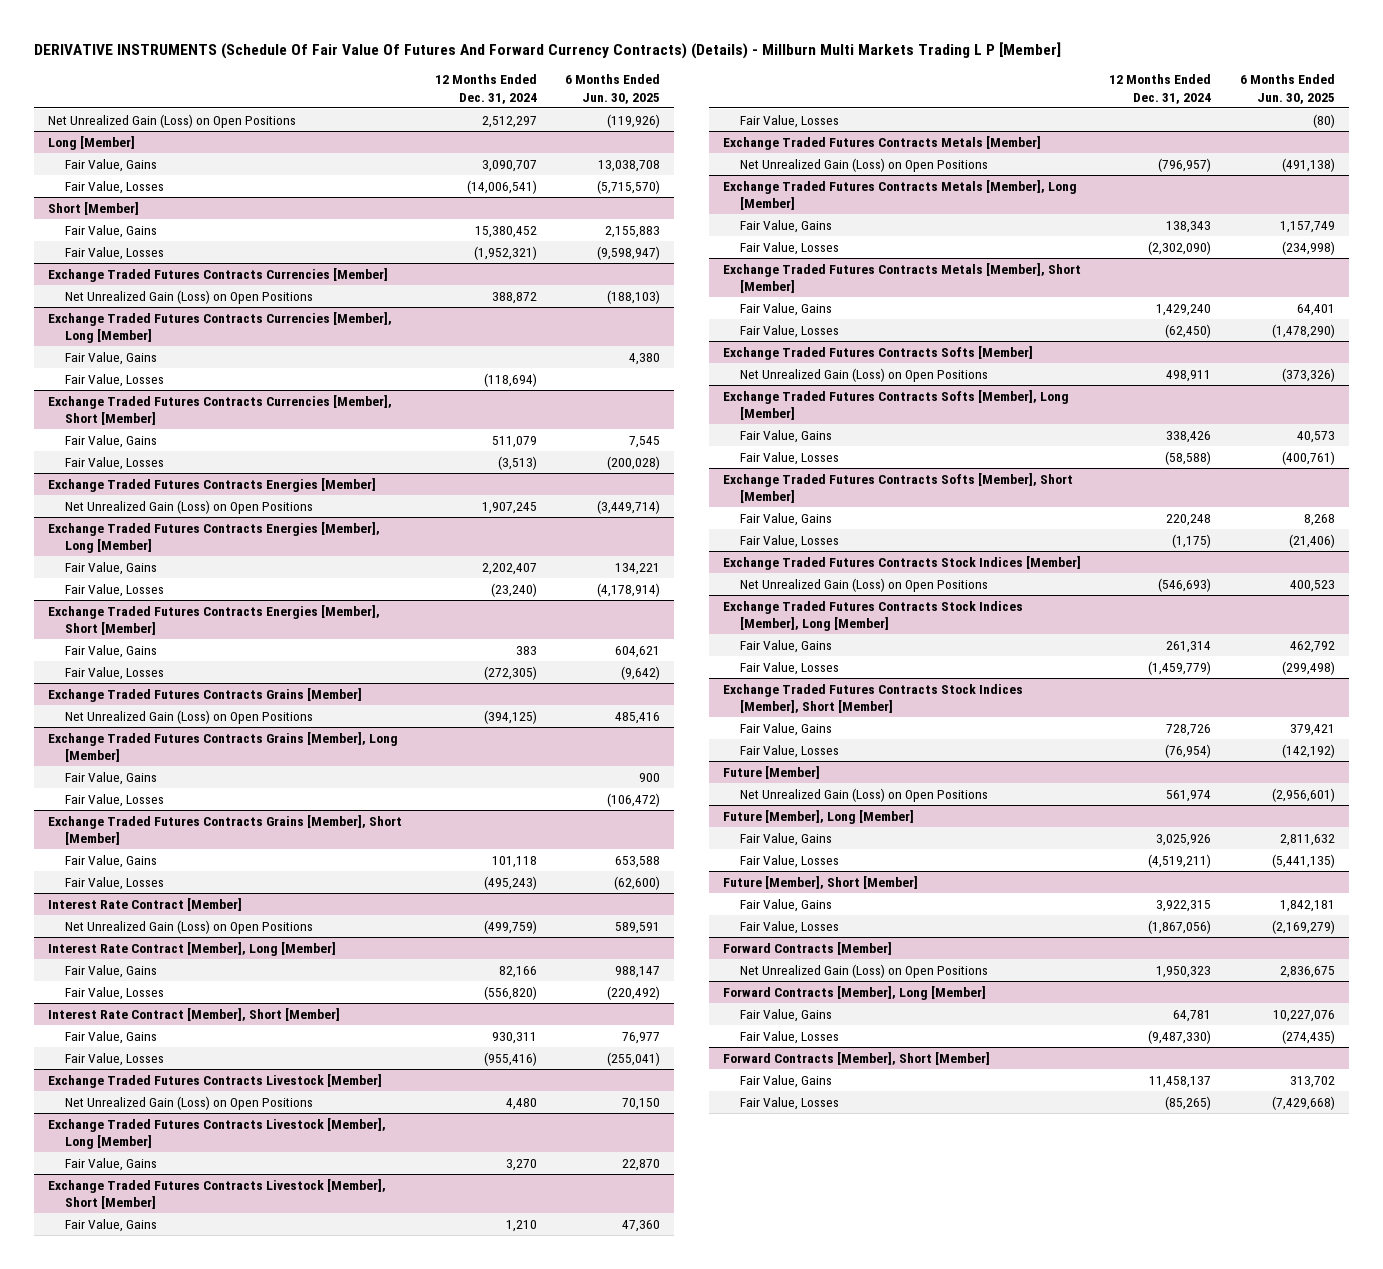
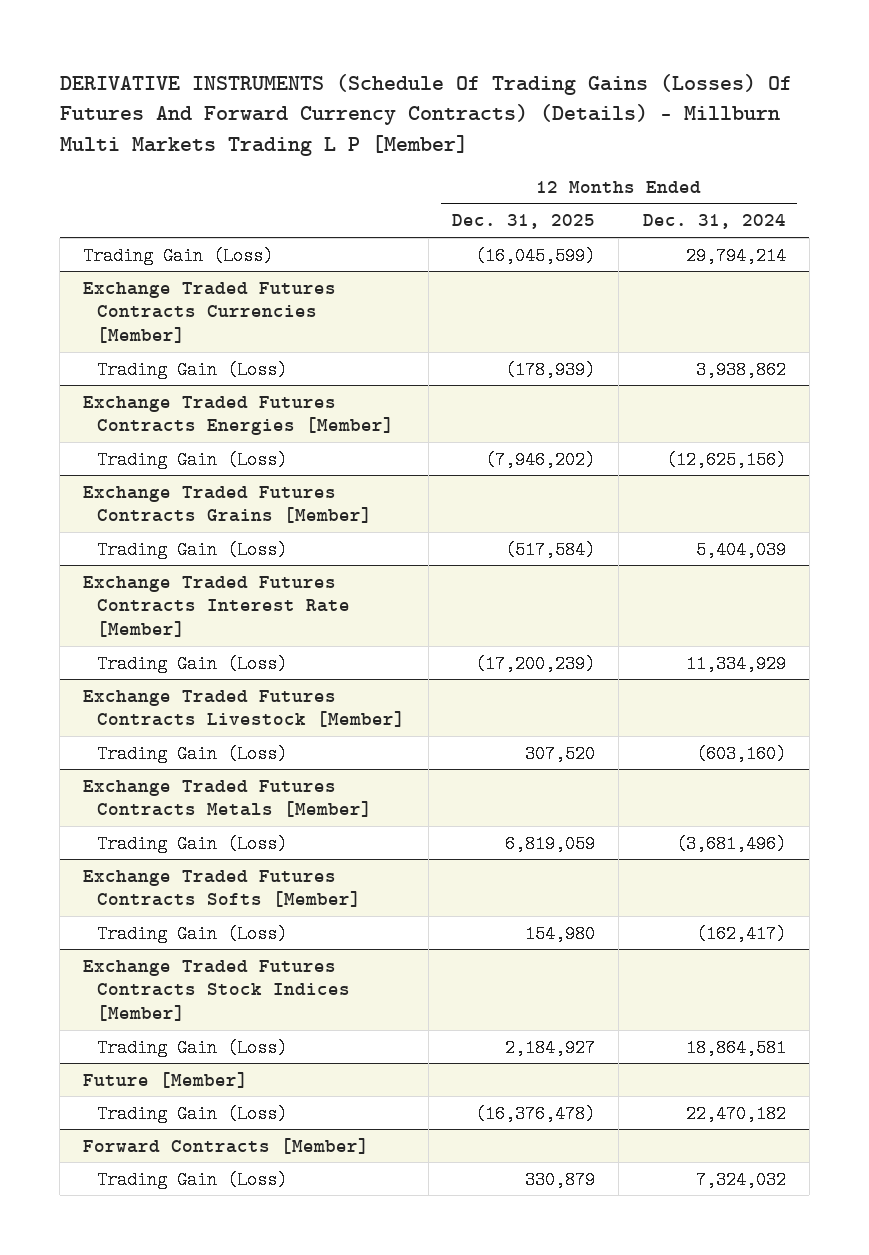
- DERIVATIVE INSTRUMENTS (Schedule Of Fair Value Of Futures And Forward Currency Contracts) (Details) - Millburn Multi Markets Trading L P [Member]
+ DERIVATIVE INSTRUMENTS (Schedule Of Trading Gains (Losses) Of Futures And Forward Currency Contracts) (Details) - Millburn Multi Markets Trading L P [Member]
- | 12 Months Ended Dec. 31, 2024 | 6 Months Ended Jun. 30, 2025
+ | 12 Months Ended Dec. 31, 2025 | 12 Months Ended Dec. 31, 2024
- Net Unrealized Gain (Loss) on Open Positions | 2,512,297 | (119,926)
- Long [Member]
- Fair Value, Gains | 3,090,707 | 13,038,708
- Fair Value, Losses | (14,006,541) | (5,715,570)
- Short [Member]
- Fair Value, Gains | 15,380,452 | 2,155,883
- Fair Value, Losses | (1,952,321) | (9,598,947)
+ Trading Gain (Loss) | (16,045,599) | 29,794,214
@ Exchange Traded Futures Contracts Currencies [Member]
- Net Unrealized Gain (Loss) on Open Positions | 388,872 | (188,103)
- Exchange Traded Futures Contracts Currencies [Member], Long [Member]
- Fair Value, Gains | | 4,380
- Fair Value, Losses | (118,694) |
- Exchange Traded Futures Contracts Currencies [Member], Short [Member]
- Fair Value, Gains | 511,079 | 7,545
- Fair Value, Losses | (3,513) | (200,028)
@ Exchange Traded Futures Contracts Currencies [Member]
+ Trading Gain (Loss) | (178,939) | 3,938,862
@ Exchange Traded Futures Contracts Energies [Member]
- Net Unrealized Gain (Loss) on Open Positions | 1,907,245 | (3,449,714)
- Exchange Traded Futures Contracts Energies [Member], Long [Member]
- Fair Value, Gains | 2,202,407 | 134,221
- Fair Value, Losses | (23,240) | (4,178,914)
- Exchange Traded Futures Contracts Energies [Member], Short [Member]
- Fair Value, Gains | 383 | 604,621
- Fair Value, Losses | (272,305) | (9,642)
@ Exchange Traded Futures Contracts Energies [Member]
+ Trading Gain (Loss) | (7,946,202) | (12,625,156)
@ Exchange Traded Futures Contracts Grains [Member]
- Net Unrealized Gain (Loss) on Open Positions | (394,125) | 485,416
- Exchange Traded Futures Contracts Grains [Member], Long [Member]
- Fair Value, Gains | | 900
- Fair Value, Losses | | (106,472)
- Exchange Traded Futures Contracts Grains [Member], Short [Member]
- Fair Value, Gains | 101,118 | 653,588
- Fair Value, Losses | (495,243) | (62,600)
- Interest Rate Contract [Member]
- Net Unrealized Gain (Loss) on Open Positions | (499,759) | 589,591
- Interest Rate Contract [Member], Long [Member]
- Fair Value, Gains | 82,166 | 988,147
- Fair Value, Losses | (556,820) | (220,492)
- Interest Rate Contract [Member], Short [Member]
- Fair Value, Gains | 930,311 | 76,977
- Fair Value, Losses | (955,416) | (255,041)
@ Exchange Traded Futures Contracts Grains [Member]
+ Trading Gain (Loss) | (517,584) | 5,404,039
+ Exchange Traded Futures Contracts Interest Rate [Member]
+ Trading Gain (Loss) | (17,200,239) | 11,334,929
@ Exchange Traded Futures Contracts Livestock [Member]
- Net Unrealized Gain (Loss) on Open Positions | 4,480 | 70,150
- Exchange Traded Futures Contracts Livestock [Member], Long [Member]
- Fair Value, Gains | 3,270 | 22,870
- Exchange Traded Futures Contracts Livestock [Member], Short [Member]
- Fair Value, Gains | 1,210 | 47,360
- Fair Value, Losses | | (80)
@ Exchange Traded Futures Contracts Livestock [Member]
+ Trading Gain (Loss) | 307,520 | (603,160)
@ Exchange Traded Futures Contracts Metals [Member]
- Net Unrealized Gain (Loss) on Open Positions | (796,957) | (491,138)
- Exchange Traded Futures Contracts Metals [Member], Long [Member]
- Fair Value, Gains | 138,343 | 1,157,749
- Fair Value, Losses | (2,302,090) | (234,998)
- Exchange Traded Futures Contracts Metals [Member], Short [Member]
- Fair Value, Gains | 1,429,240 | 64,401
- Fair Value, Losses | (62,450) | (1,478,290)
@ Exchange Traded Futures Contracts Metals [Member]
+ Trading Gain (Loss) | 6,819,059 | (3,681,496)
@ Exchange Traded Futures Contracts Softs [Member]
- Net Unrealized Gain (Loss) on Open Positions | 498,911 | (373,326)
- Exchange Traded Futures Contracts Softs [Member], Long [Member]
- Fair Value, Gains | 338,426 | 40,573
- Fair Value, Losses | (58,588) | (400,761)
- Exchange Traded Futures Contracts Softs [Member], Short [Member]
- Fair Value, Gains | 220,248 | 8,268
- Fair Value, Losses | (1,175) | (21,406)
@ Exchange Traded Futures Contracts Softs [Member]
+ Trading Gain (Loss) | 154,980 | (162,417)
@ Exchange Traded Futures Contracts Stock Indices [Member]
- Net Unrealized Gain (Loss) on Open Positions | (546,693) | 400,523
- Exchange Traded Futures Contracts Stock Indices [Member], Long [Member]
- Fair Value, Gains | 261,314 | 462,792
- Fair Value, Losses | (1,459,779) | (299,498)
- Exchange Traded Futures Contracts Stock Indices [Member], Short [Member]
- Fair Value, Gains | 728,726 | 379,421
- Fair Value, Losses | (76,954) | (142,192)
@ Exchange Traded Futures Contracts Stock Indices [Member]
+ Trading Gain (Loss) | 2,184,927 | 18,864,581
@ Future [Member]
- Net Unrealized Gain (Loss) on Open Positions | 561,974 | (2,956,601)
- Future [Member], Long [Member]
- Fair Value, Gains | 3,025,926 | 2,811,632
- Fair Value, Losses | (4,519,211) | (5,441,135)
- Future [Member], Short [Member]
- Fair Value, Gains | 3,922,315 | 1,842,181
- Fair Value, Losses | (1,867,056) | (2,169,279)
@ Future [Member]
+ Trading Gain (Loss) | (16,376,478) | 22,470,182
@ Forward Contracts [Member]
- Net Unrealized Gain (Loss) on Open Positions | 1,950,323 | 2,836,675
- Forward Contracts [Member], Long [Member]
- Fair Value, Gains | 64,781 | 10,227,076
- Fair Value, Losses | (9,487,330) | (274,435)
- Forward Contracts [Member], Short [Member]
- Fair Value, Gains | 11,458,137 | 313,702
- Fair Value, Losses | (85,265) | (7,429,668)
@ Forward Contracts [Member]
+ Trading Gain (Loss) | 330,879 | 7,324,032

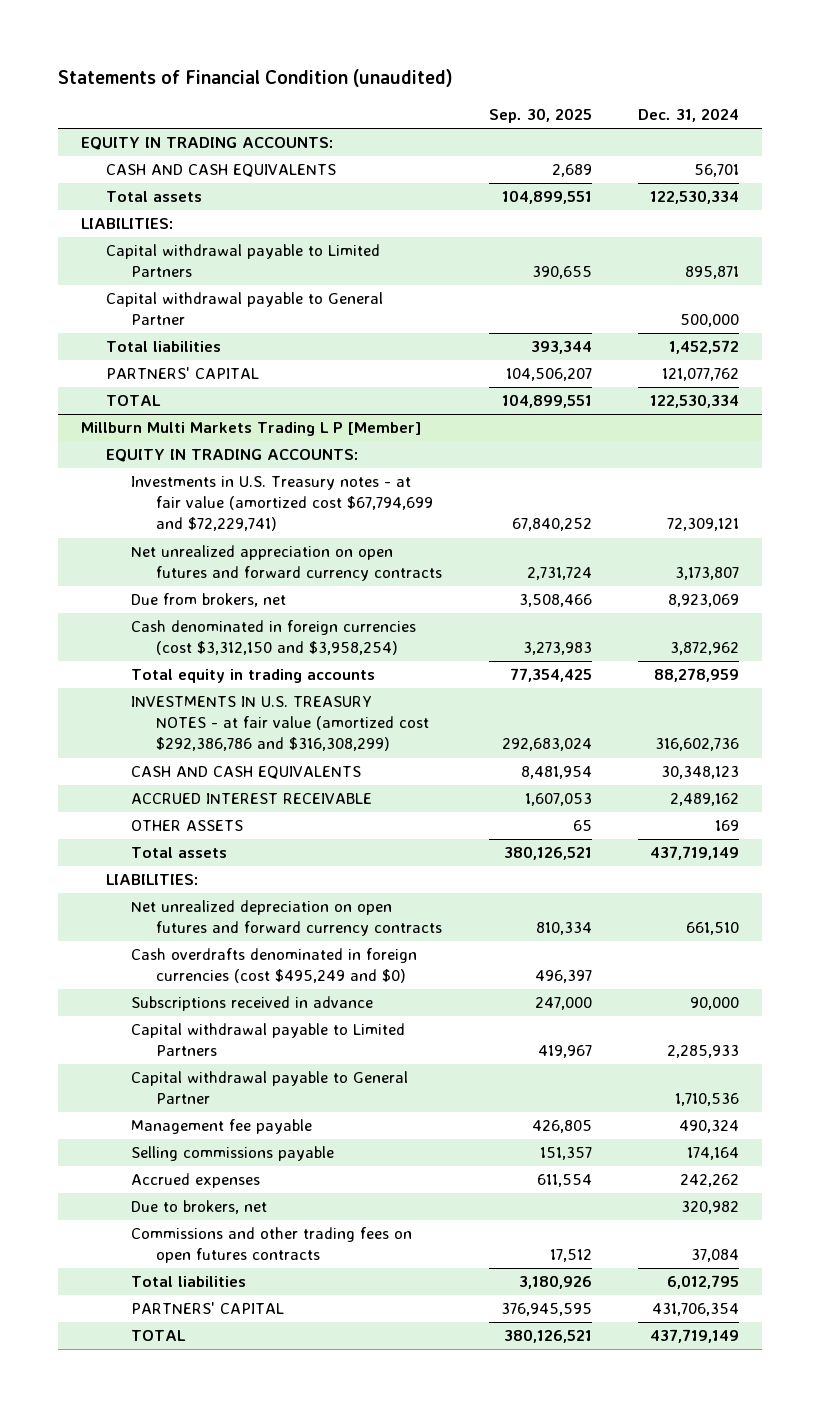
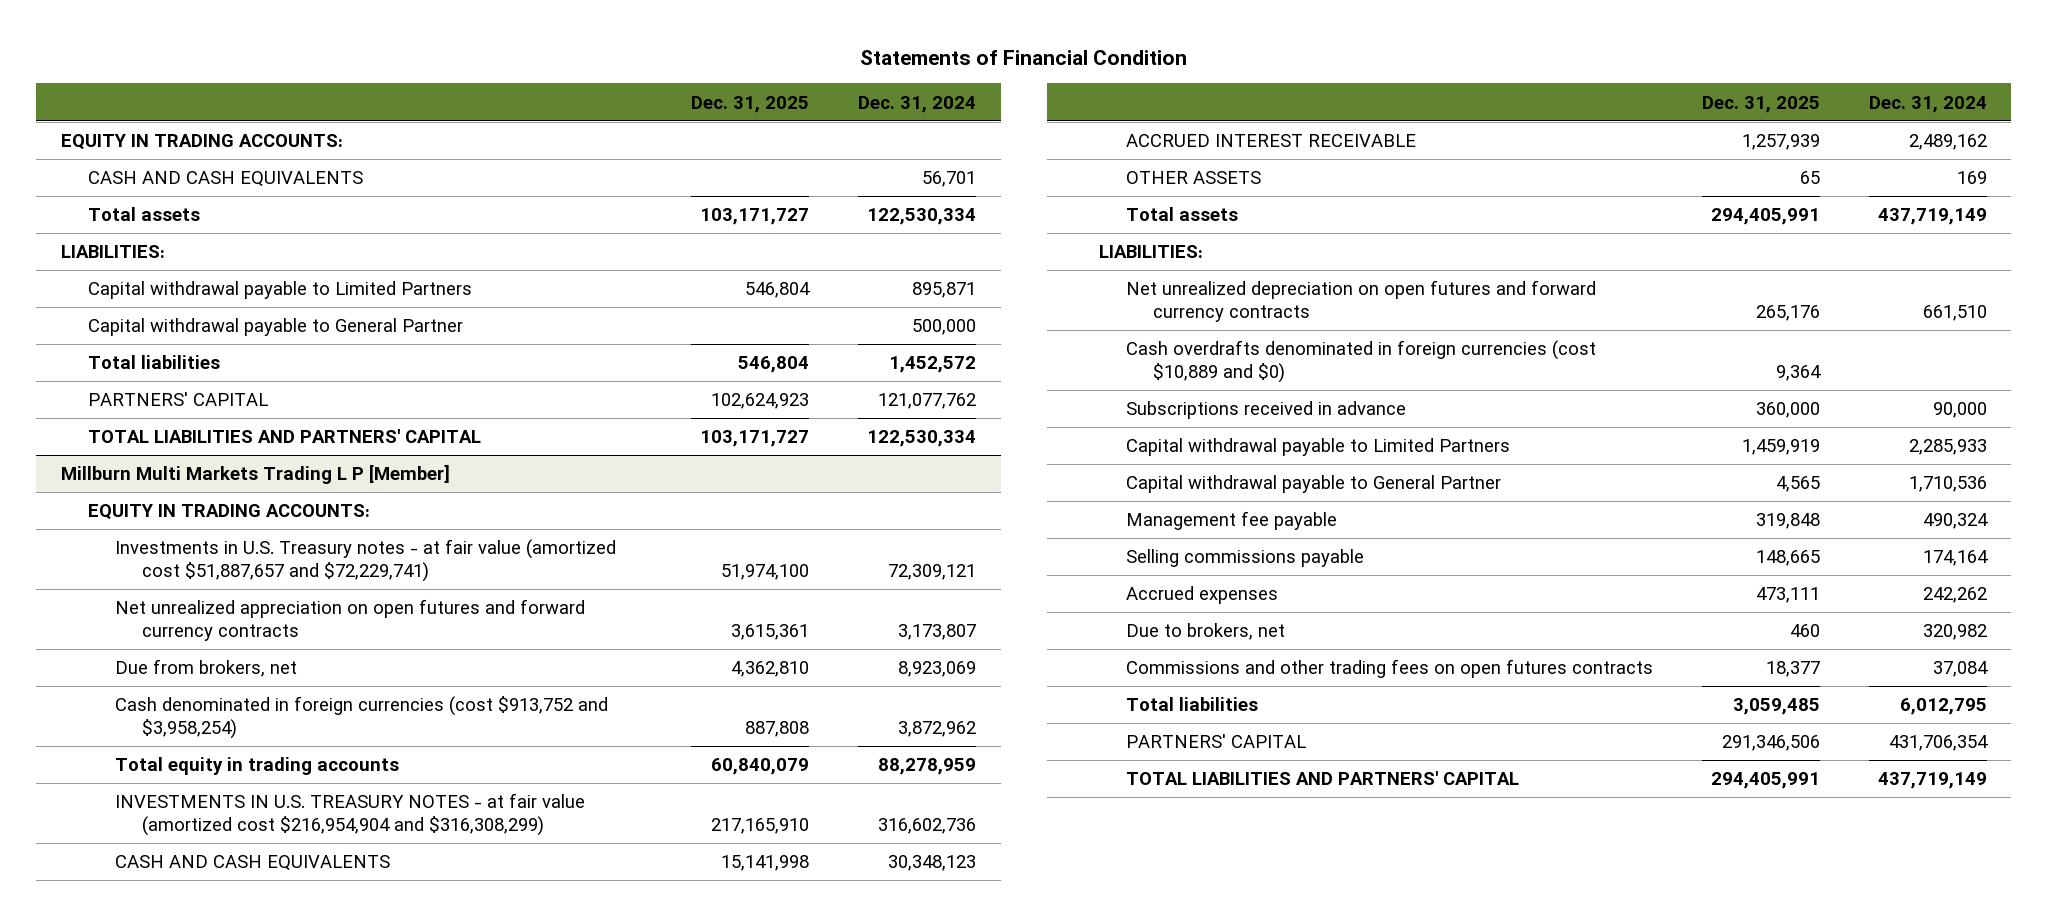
- Statements of Financial Condition (unaudited)
+ Statements of Financial Condition
- | Sep. 30, 2025 | Dec. 31, 2024
+ | Dec. 31, 2025 | Dec. 31, 2024
- TOTAL | 104,899,551 | 122,530,334
+ TOTAL LIABILITIES AND PARTNERS' CAPITAL | 103,171,727 | 122,530,334
@ Millburn Multi Markets Trading L P [Member]
- Investments in U.S. Treasury notes - at fair value (amortized cost $67,794,699 and $72,229,741) | 67,840,252 | 72,309,121
+ Investments in U.S. Treasury notes - at fair value (amortized cost $51,887,657 and $72,229,741) | 51,974,100 | 72,309,121
- Cash denominated in foreign currencies (cost $3,312,150 and $3,958,254) | 3,273,983 | 3,872,962
+ Cash denominated in foreign currencies (cost $913,752 and $3,958,254) | 887,808 | 3,872,962
- INVESTMENTS IN U.S. TREASURY NOTES - at fair value (amortized cost $292,386,786 and $316,308,299) | 292,683,024 | 316,602,736
+ INVESTMENTS IN U.S. TREASURY NOTES - at fair value (amortized cost $216,954,904 and $316,308,299) | 217,165,910 | 316,602,736
- Cash overdrafts denominated in foreign currencies (cost $495,249 and $0) | 496,397 |
+ Cash overdrafts denominated in foreign currencies (cost $10,889 and $0) | 9,364 |
- TOTAL | 380,126,521 | 437,719,149
+ TOTAL LIABILITIES AND PARTNERS' CAPITAL | 294,405,991 | 437,719,149

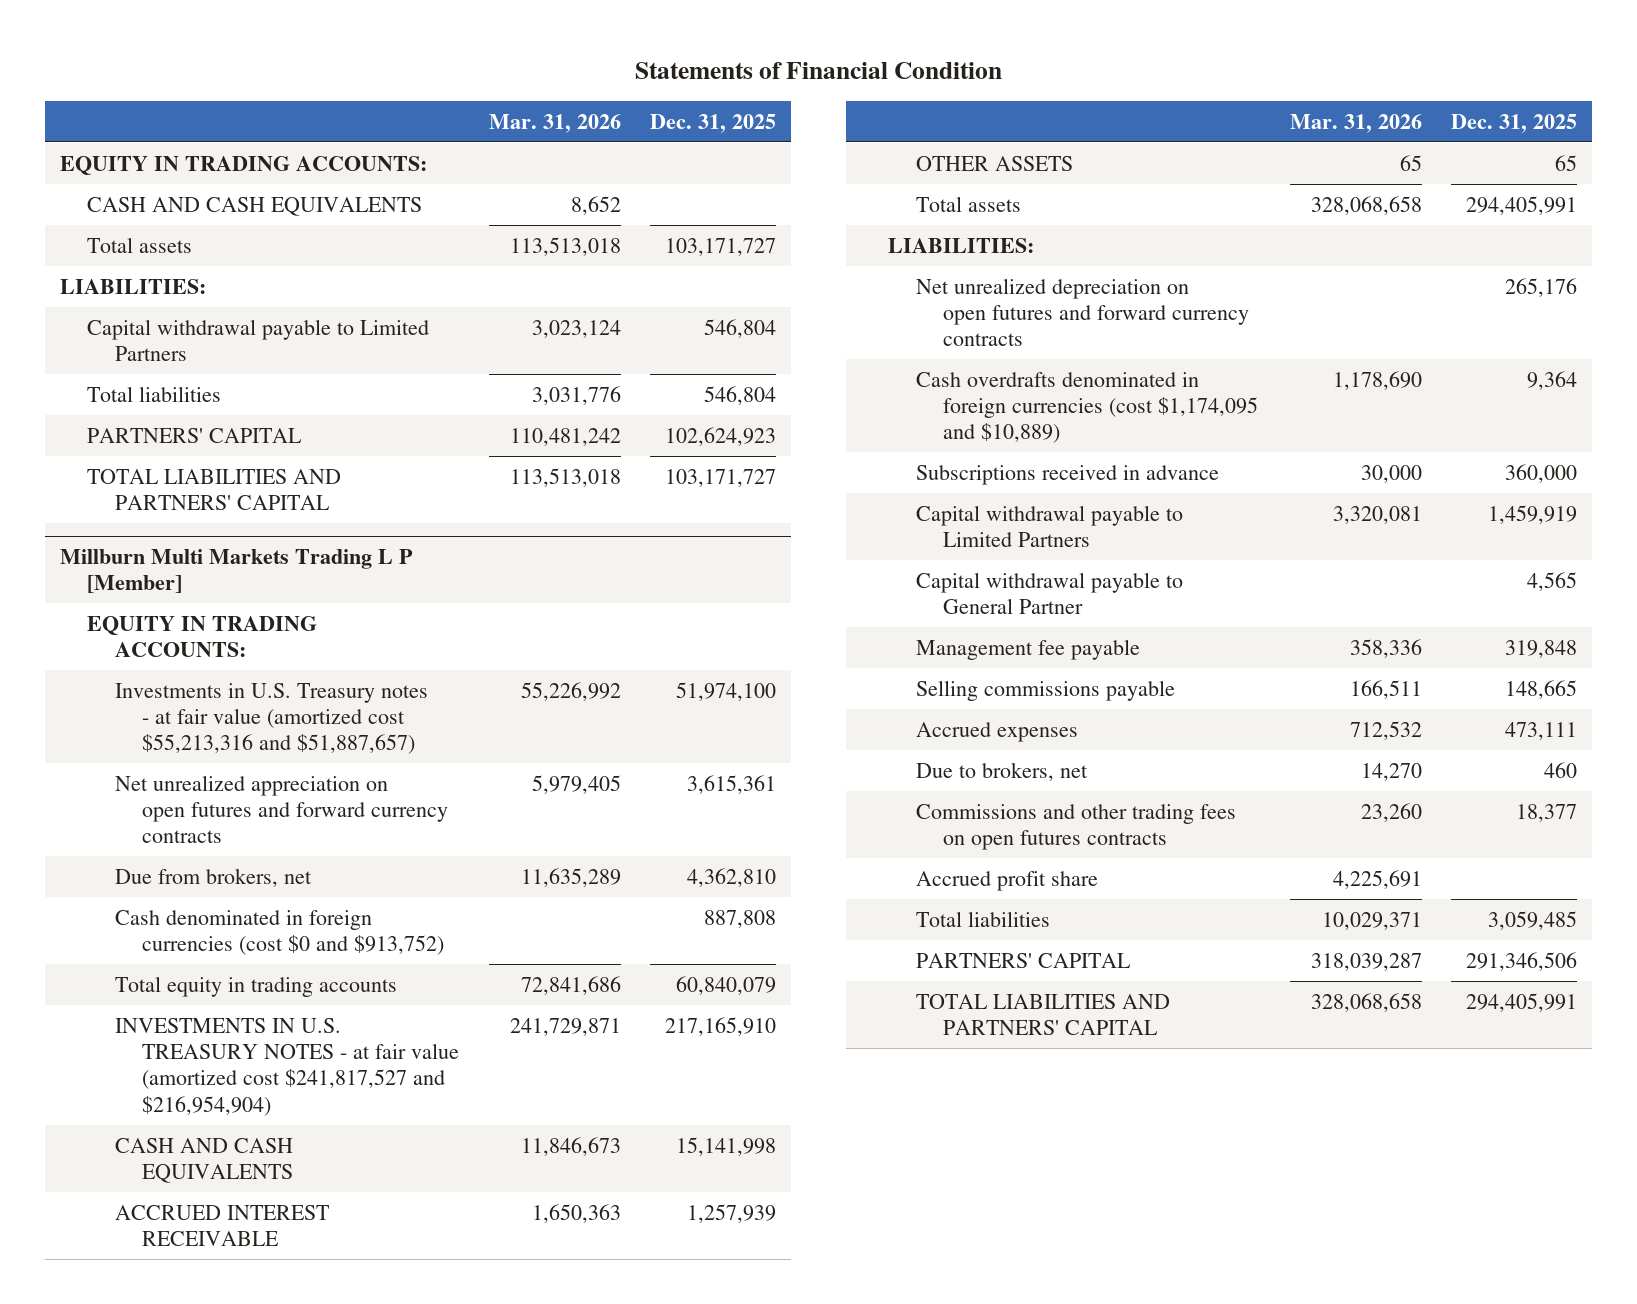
- | Dec. 31, 2025 | Dec. 31, 2024
+ | Mar. 31, 2026 | Dec. 31, 2025
- Capital withdrawal payable to General Partner | | 500,000
@ Millburn Multi Markets Trading L P [Member]
- Investments in U.S. Treasury notes - at fair value (amortized cost $51,887,657 and $72,229,741) | 51,974,100 | 72,309,121
+ Investments in U.S. Treasury notes - at fair value (amortized cost $55,213,316 and $51,887,657) | 55,226,992 | 51,974,100
- Cash denominated in foreign currencies (cost $913,752 and $3,958,254) | 887,808 | 3,872,962
+ Cash denominated in foreign currencies (cost $0 and $913,752) | | 887,808
- INVESTMENTS IN U.S. TREASURY NOTES - at fair value (amortized cost $216,954,904 and $316,308,299) | 217,165,910 | 316,602,736
+ INVESTMENTS IN U.S. TREASURY NOTES - at fair value (amortized cost $241,817,527 and $216,954,904) | 241,729,871 | 217,165,910
- Cash overdrafts denominated in foreign currencies (cost $10,889 and $0) | 9,364 |
+ Cash overdrafts denominated in foreign currencies (cost $1,174,095 and $10,889) | 1,178,690 | 9,364
+ Accrued profit share | 4,225,691 |

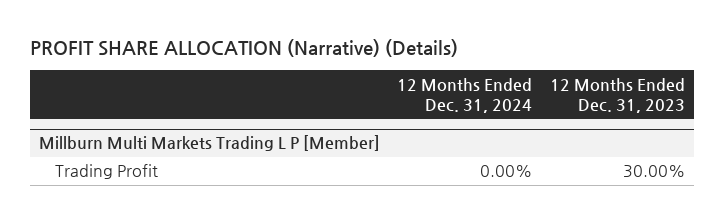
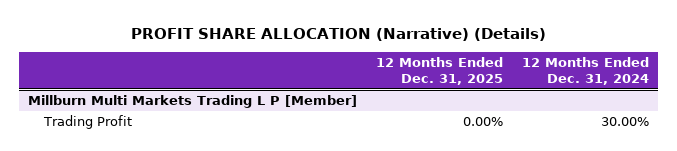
- | 12 Months Ended Dec. 31, 2024 | 12 Months Ended Dec. 31, 2023
+ | 12 Months Ended Dec. 31, 2025 | 12 Months Ended Dec. 31, 2024
@ Millburn Multi Markets Trading L P [Member]
- Trading Profit | 0.00% | 30.00%
+ Trading Profit | 0.00% | 30.00%

